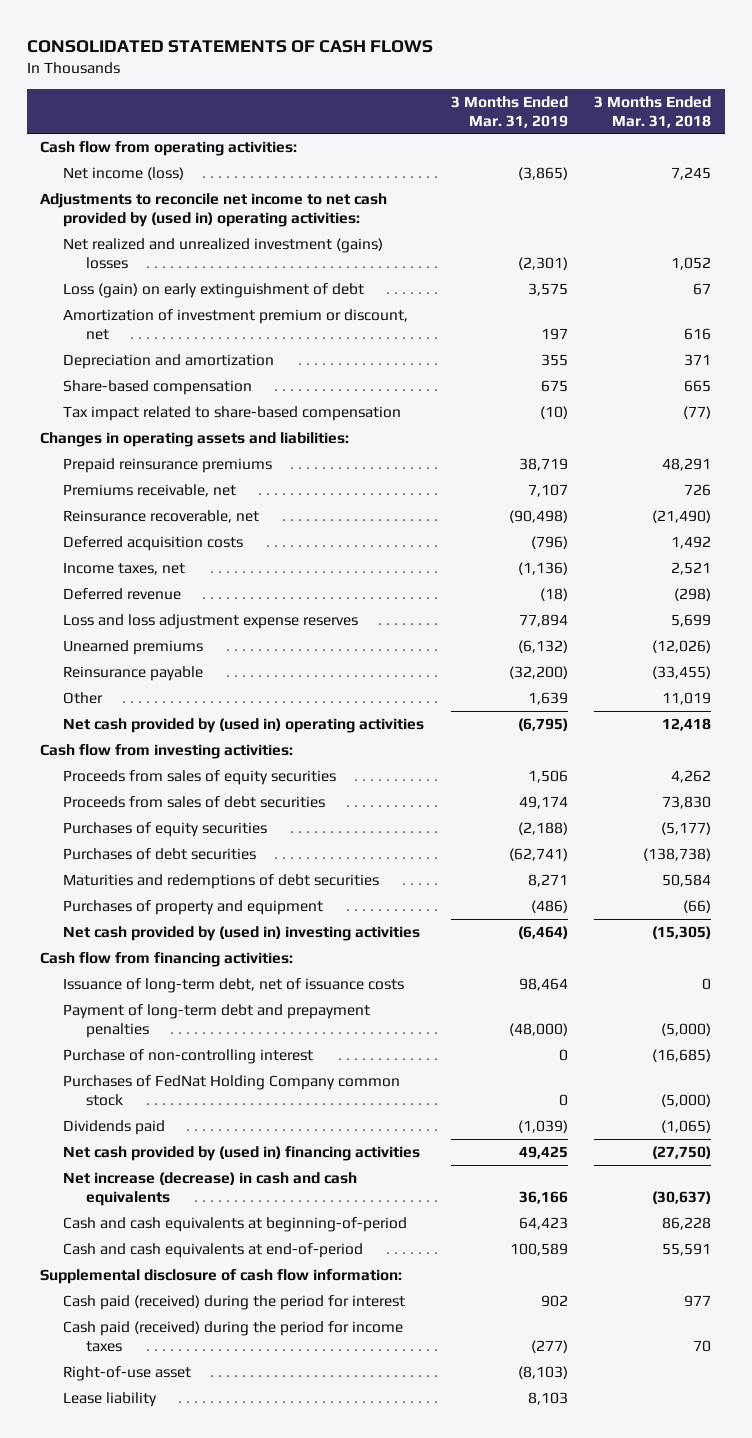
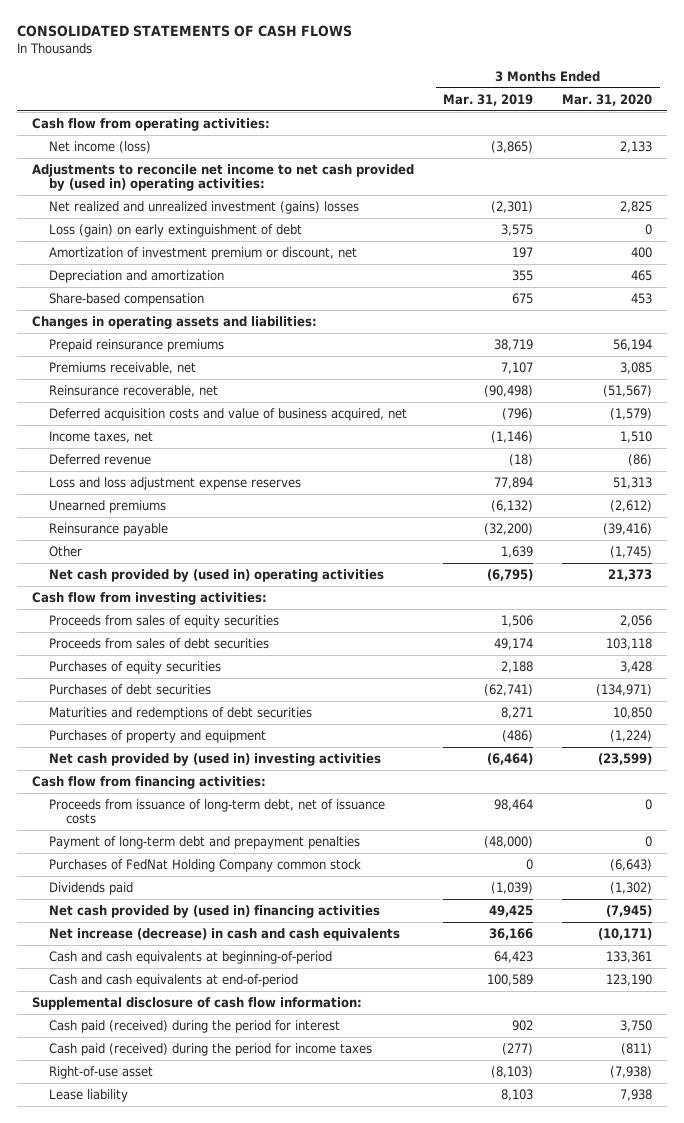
- | 3 Months Ended Mar. 31, 2019 | 3 Months Ended Mar. 31, 2018
+ | 3 Months Ended Mar. 31, 2019 | 3 Months Ended Mar. 31, 2020
- Tax impact related to share-based compensation | (10) | (77)
- Deferred acquisition costs | (796) | 1,492
- Income taxes, net | (1,136) | 2,521
+ Deferred acquisition costs and value of business acquired, net | (796) | (1,579)
+ Income taxes, net | (1,146) | 1,510
- Purchases of equity securities | (2,188) | (5,177)
+ Purchases of equity securities | 2,188 | 3,428
- Issuance of long-term debt, net of issuance costs | 98,464 | 0
+ Proceeds from issuance of long-term debt, net of issuance costs | 98,464 | 0
- Purchase of non-controlling interest | 0 | (16,685)

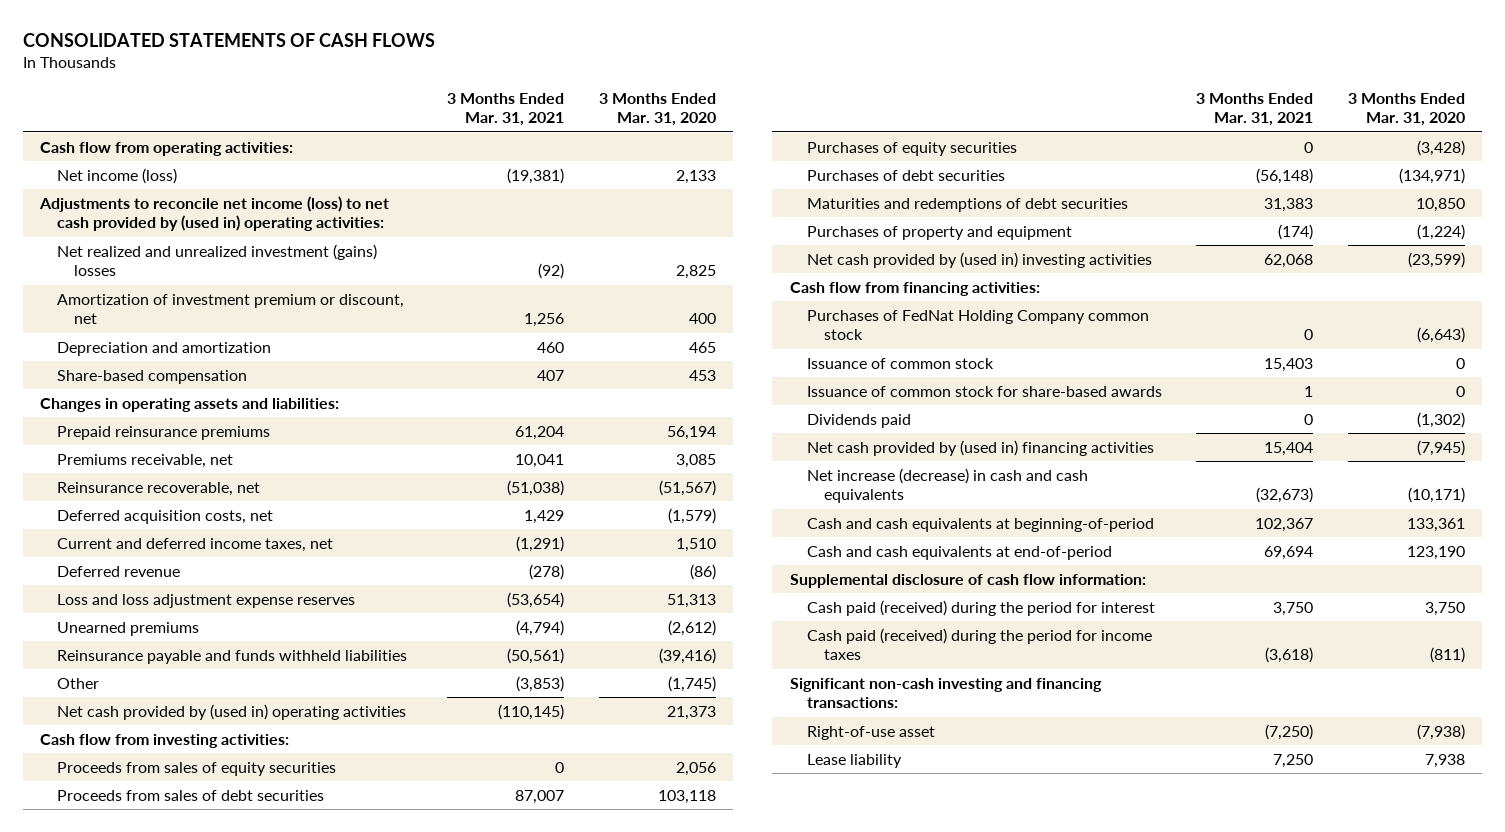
- | 3 Months Ended Mar. 31, 2019 | 3 Months Ended Mar. 31, 2020
+ | 3 Months Ended Mar. 31, 2021 | 3 Months Ended Mar. 31, 2020
- Adjustments to reconcile net income to net cash provided by (used in) operating activities:
+ Adjustments to reconcile net income (loss) to net cash provided by (used in) operating activities:
- Loss (gain) on early extinguishment of debt | 3,575 | 0
- Deferred acquisition costs and value of business acquired, net | (796) | (1,579)
- Income taxes, net | (1,146) | 1,510
+ Deferred acquisition costs, net | 1,429 | (1,579)
+ Current and deferred income taxes, net | (1,291) | 1,510
- Reinsurance payable | (32,200) | (39,416)
+ Reinsurance payable and funds withheld liabilities | (50,561) | (39,416)
- Purchases of equity securities | 2,188 | 3,428
+ Purchases of equity securities | 0 | (3,428)
- Proceeds from issuance of long-term debt, net of issuance costs | 98,464 | 0
- Payment of long-term debt and prepayment penalties | (48,000) | 0
+ Issuance of common stock | 15,403 | 0
+ Issuance of common stock for share-based awards | 1 | 0
+ Significant non-cash investing and financing transactions:

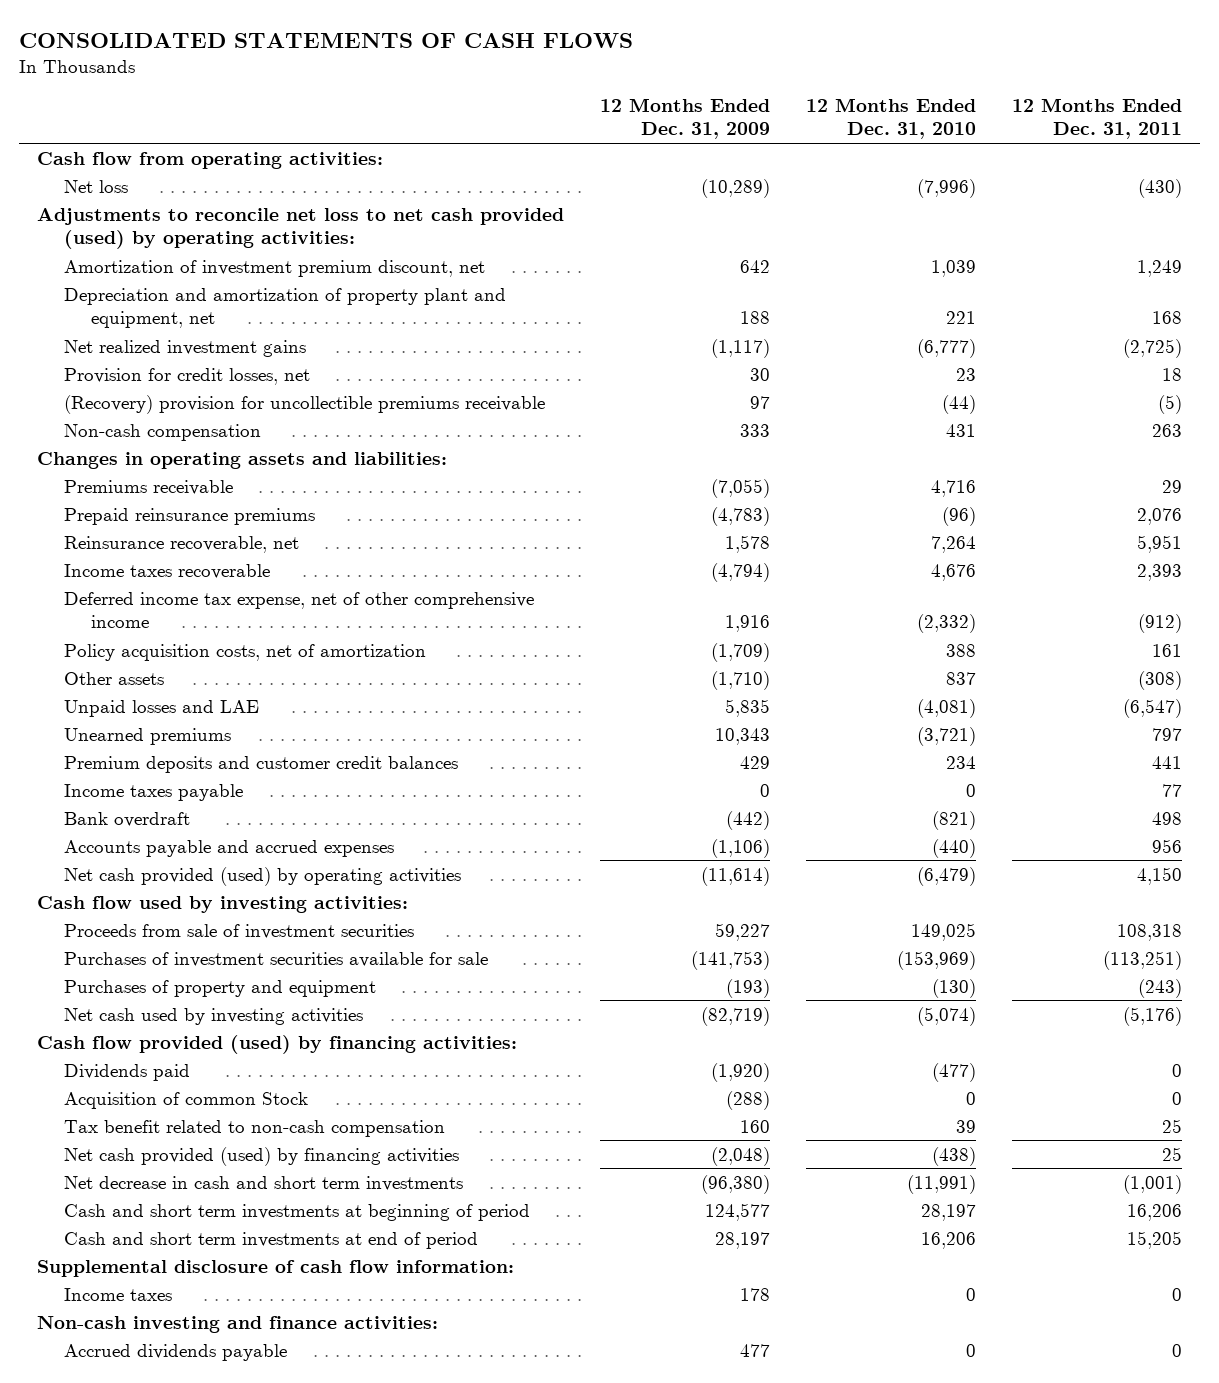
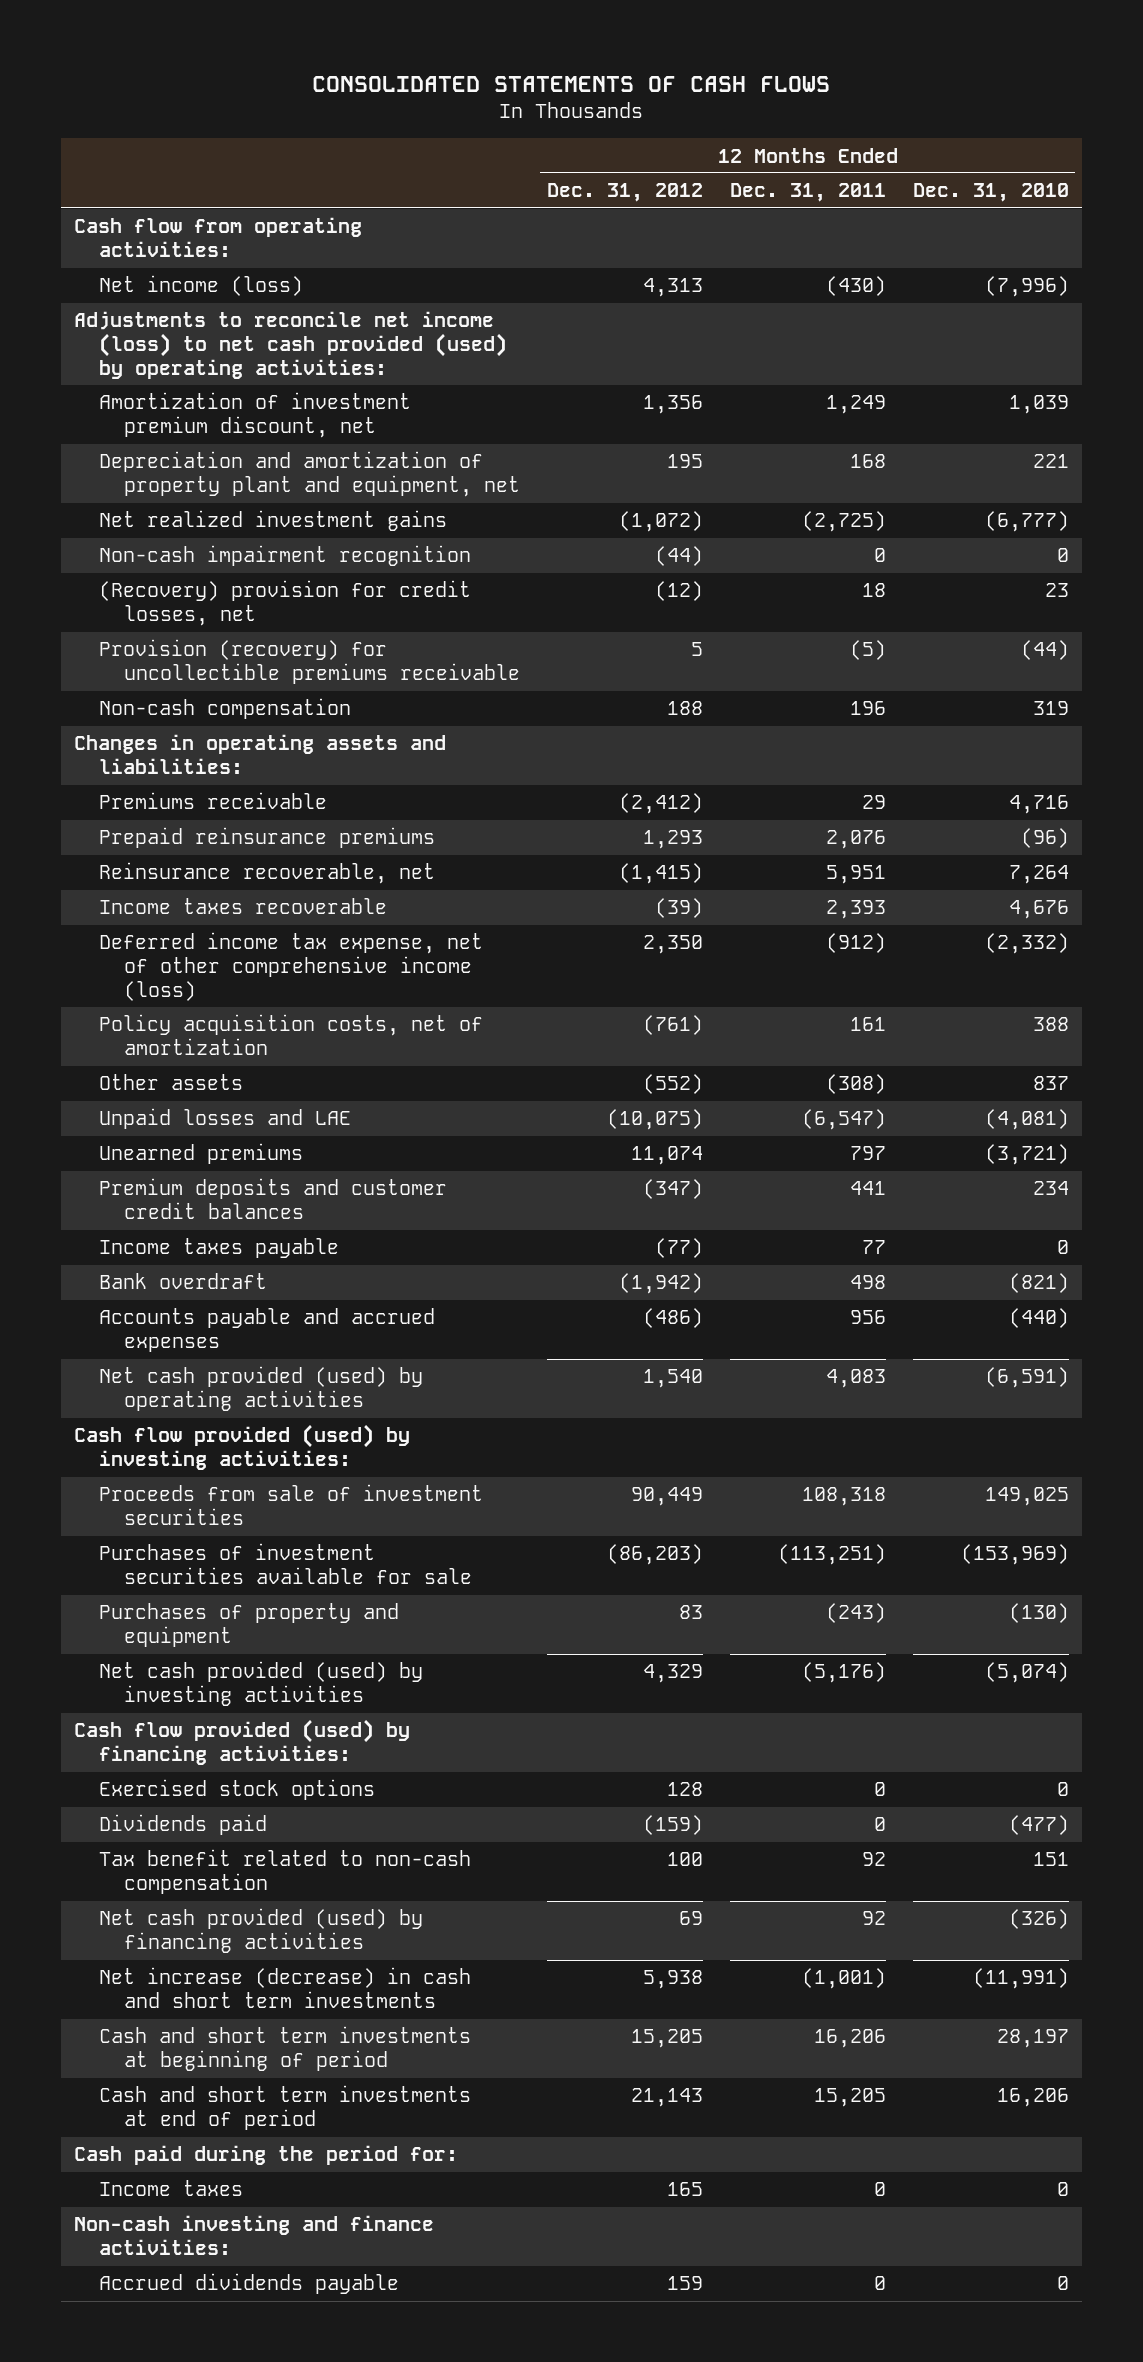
- | 12 Months Ended Dec. 31, 2009 | 12 Months Ended Dec. 31, 2010 | 12 Months Ended Dec. 31, 2011
+ | 12 Months Ended Dec. 31, 2012 | 12 Months Ended Dec. 31, 2011 | 12 Months Ended Dec. 31, 2010
- Net loss | (10,289) | (7,996) | (430)
- Adjustments to reconcile net loss to net cash provided (used) by operating activities:
+ Net income (loss) | 4,313 | (430) | (7,996)
+ Adjustments to reconcile net income (loss) to net cash provided (used) by operating activities:
- Provision for credit losses, net | 30 | 23 | 18
- (Recovery) provision for uncollectible premiums receivable | 97 | (44) | (5)
- Non-cash compensation | 333 | 431 | 263
+ Non-cash impairment recognition | (44) | 0 | 0
+ (Recovery) provision for credit losses, net | (12) | 18 | 23
+ Provision (recovery) for uncollectible premiums receivable | 5 | (5) | (44)
+ Non-cash compensation | 188 | 196 | 319
- Deferred income tax expense, net of other comprehensive income | 1,916 | (2,332) | (912)
+ Deferred income tax expense, net of other comprehensive income (loss) | 2,350 | (912) | (2,332)
- Net cash provided (used) by operating activities | (11,614) | (6,479) | 4,150
- Cash flow used by investing activities:
+ Net cash provided (used) by operating activities | 1,540 | 4,083 | (6,591)
+ Cash flow provided (used) by investing activities:
- Net cash used by investing activities | (82,719) | (5,074) | (5,176)
+ Net cash provided (used) by investing activities | 4,329 | (5,176) | (5,074)
+ Exercised stock options | 128 | 0 | 0
- Acquisition of common Stock | (288) | 0 | 0
- Tax benefit related to non-cash compensation | 160 | 39 | 25
- Net cash provided (used) by financing activities | (2,048) | (438) | 25
- Net decrease in cash and short term investments | (96,380) | (11,991) | (1,001)
+ Tax benefit related to non-cash compensation | 100 | 92 | 151
+ Net cash provided (used) by financing activities | 69 | 92 | (326)
+ Net increase (decrease) in cash and short term investments | 5,938 | (1,001) | (11,991)
- Supplemental disclosure of cash flow information:
+ Cash paid during the period for:

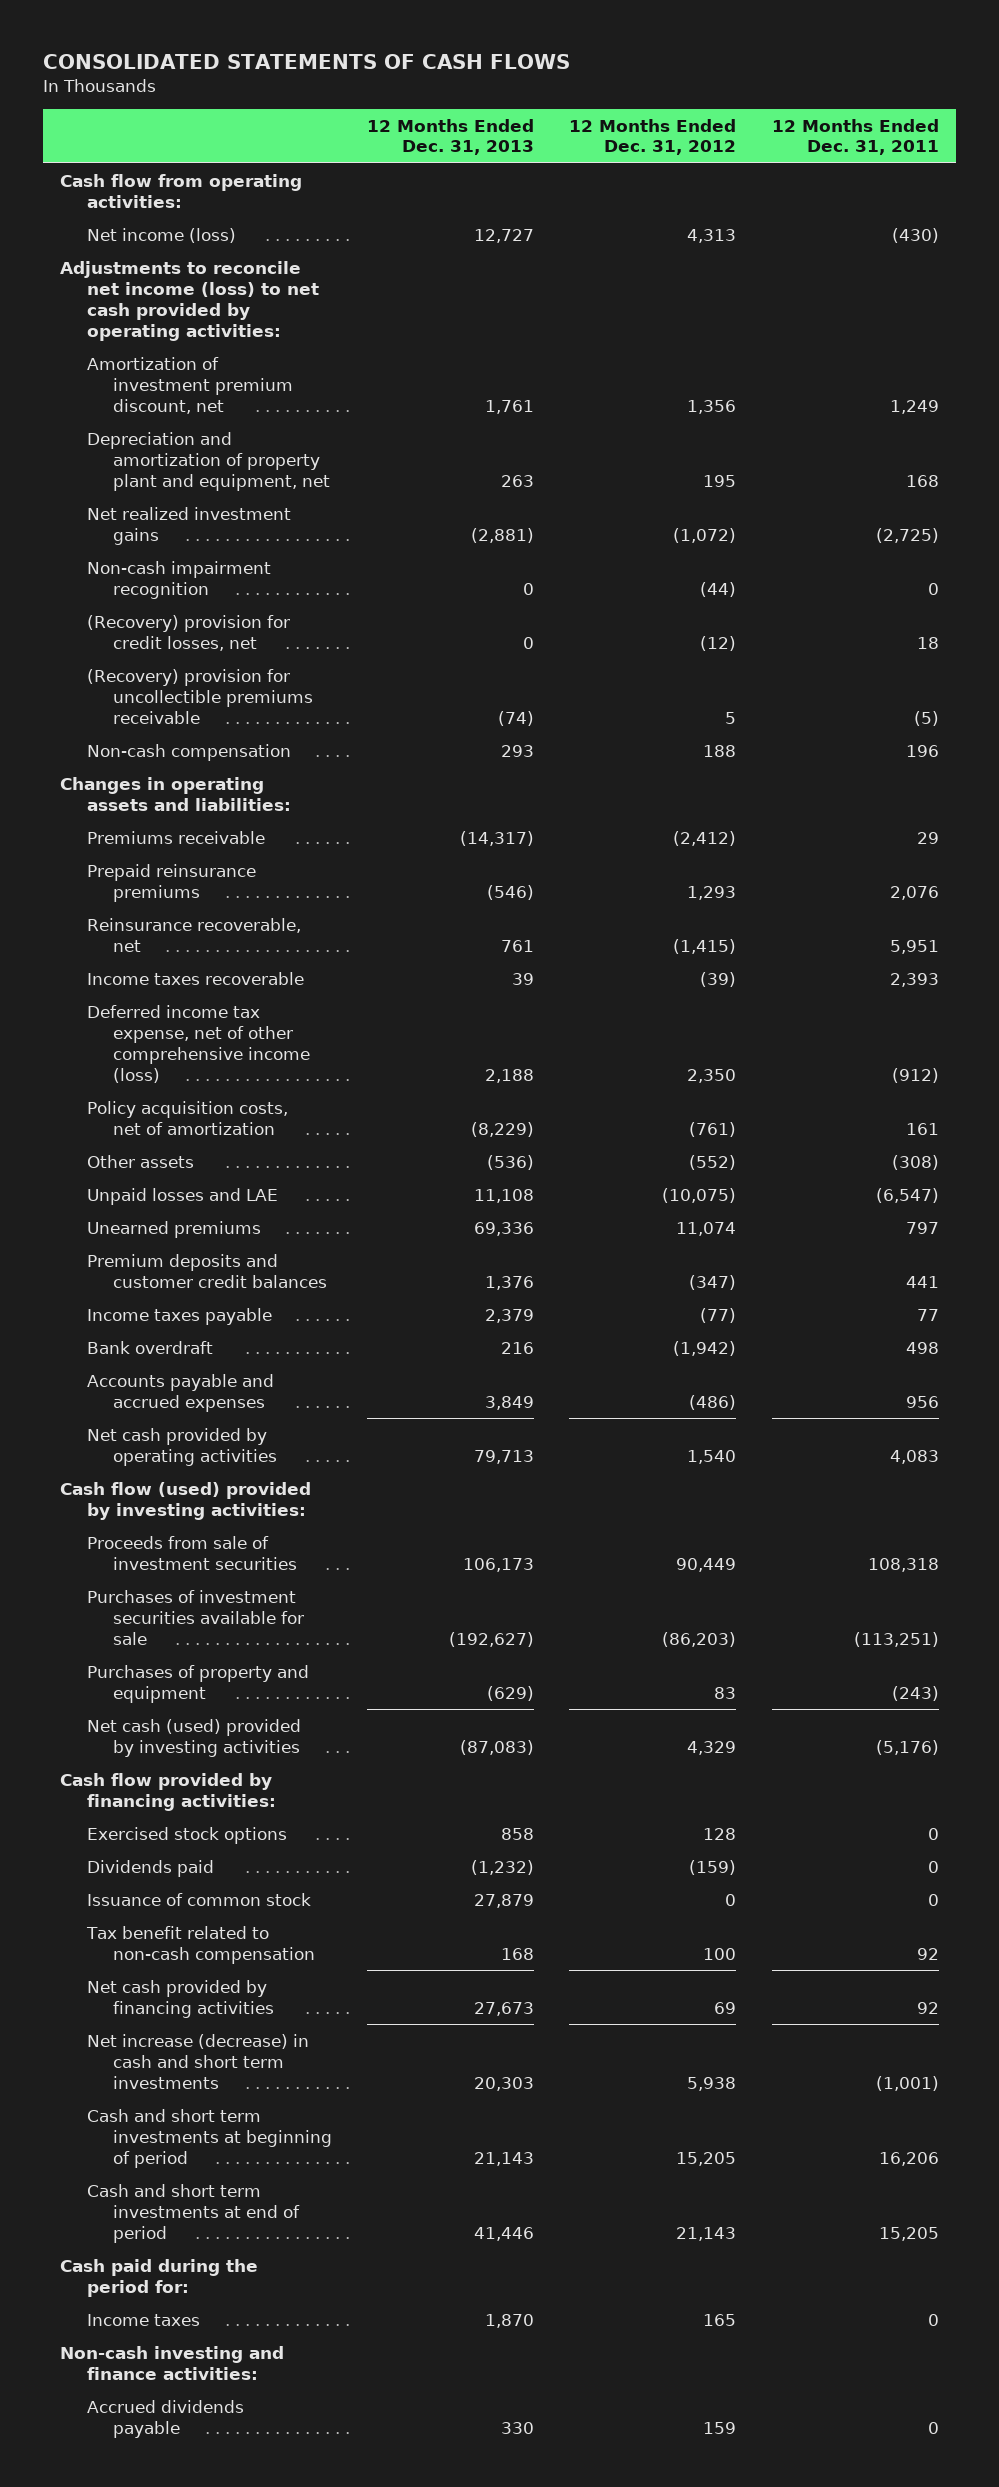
- | 12 Months Ended Dec. 31, 2012 | 12 Months Ended Dec. 31, 2011 | 12 Months Ended Dec. 31, 2010
+ | 12 Months Ended Dec. 31, 2013 | 12 Months Ended Dec. 31, 2012 | 12 Months Ended Dec. 31, 2011
- Adjustments to reconcile net income (loss) to net cash provided (used) by operating activities:
+ Adjustments to reconcile net income (loss) to net cash provided by operating activities:
- Provision (recovery) for uncollectible premiums receivable | 5 | (5) | (44)
+ (Recovery) provision for uncollectible premiums receivable | (74) | 5 | (5)
- Net cash provided (used) by operating activities | 1,540 | 4,083 | (6,591)
- Cash flow provided (used) by investing activities:
+ Net cash provided by operating activities | 79,713 | 1,540 | 4,083
+ Cash flow (used) provided by investing activities:
- Net cash provided (used) by investing activities | 4,329 | (5,176) | (5,074)
- Cash flow provided (used) by financing activities:
+ Net cash (used) provided by investing activities | (87,083) | 4,329 | (5,176)
+ Cash flow provided by financing activities:
+ Issuance of common stock | 27,879 | 0 | 0
- Net cash provided (used) by financing activities | 69 | 92 | (326)
+ Net cash provided by financing activities | 27,673 | 69 | 92

